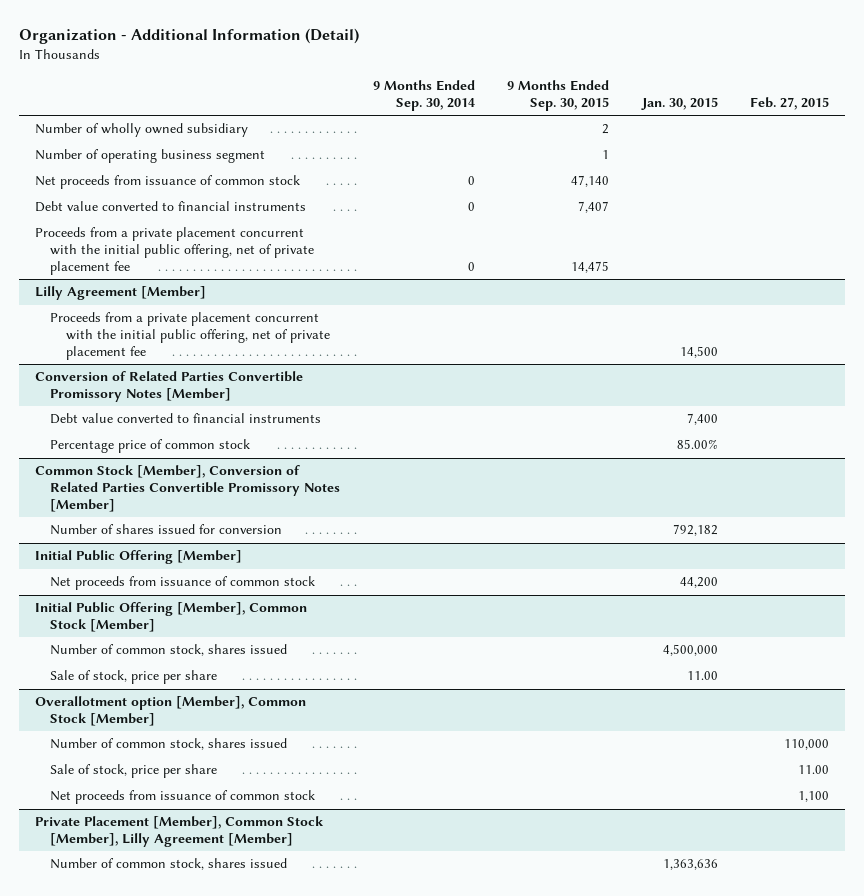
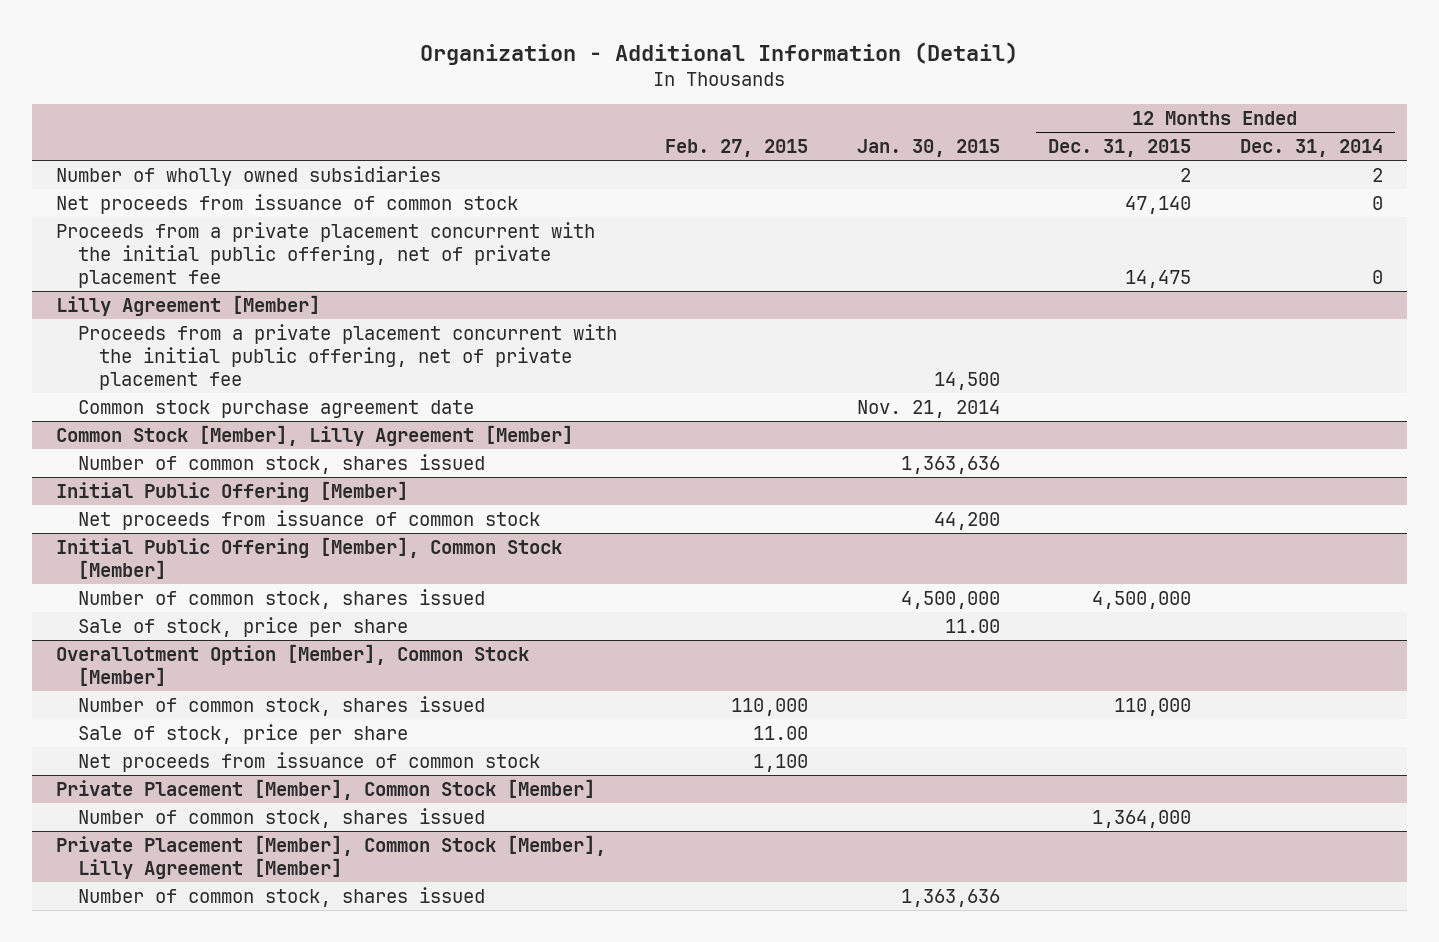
- | 9 Months Ended Sep. 30, 2014 | 9 Months Ended Sep. 30, 2015 | Jan. 30, 2015 | Feb. 27, 2015
+ | Feb. 27, 2015 | Jan. 30, 2015 | 12 Months Ended Dec. 31, 2015 | 12 Months Ended Dec. 31, 2014
- Number of wholly owned subsidiary | | 2 | |
- Number of operating business segment | | 1 | |
+ Number of wholly owned subsidiaries | | | 2 | 2
- Debt value converted to financial instruments | 0 | 7,407 | |
- Conversion of Related Parties Convertible Promissory Notes [Member]
- Debt value converted to financial instruments | | | 7,400 |
- Percentage price of common stock | | | 85.00% |
- Common Stock [Member], Conversion of Related Parties Convertible Promissory Notes [Member]
- Number of shares issued for conversion | | | 792,182 |
@ Lilly Agreement [Member]
+ Common stock purchase agreement date | | Nov. 21, 2014 | |
+ Common Stock [Member], Lilly Agreement [Member]
+ Number of common stock, shares issued | | 1,363,636 | |
- Overallotment option [Member], Common Stock [Member]
+ Overallotment Option [Member], Common Stock [Member]
+ Private Placement [Member], Common Stock [Member]
+ Number of common stock, shares issued | | | 1,364,000 |

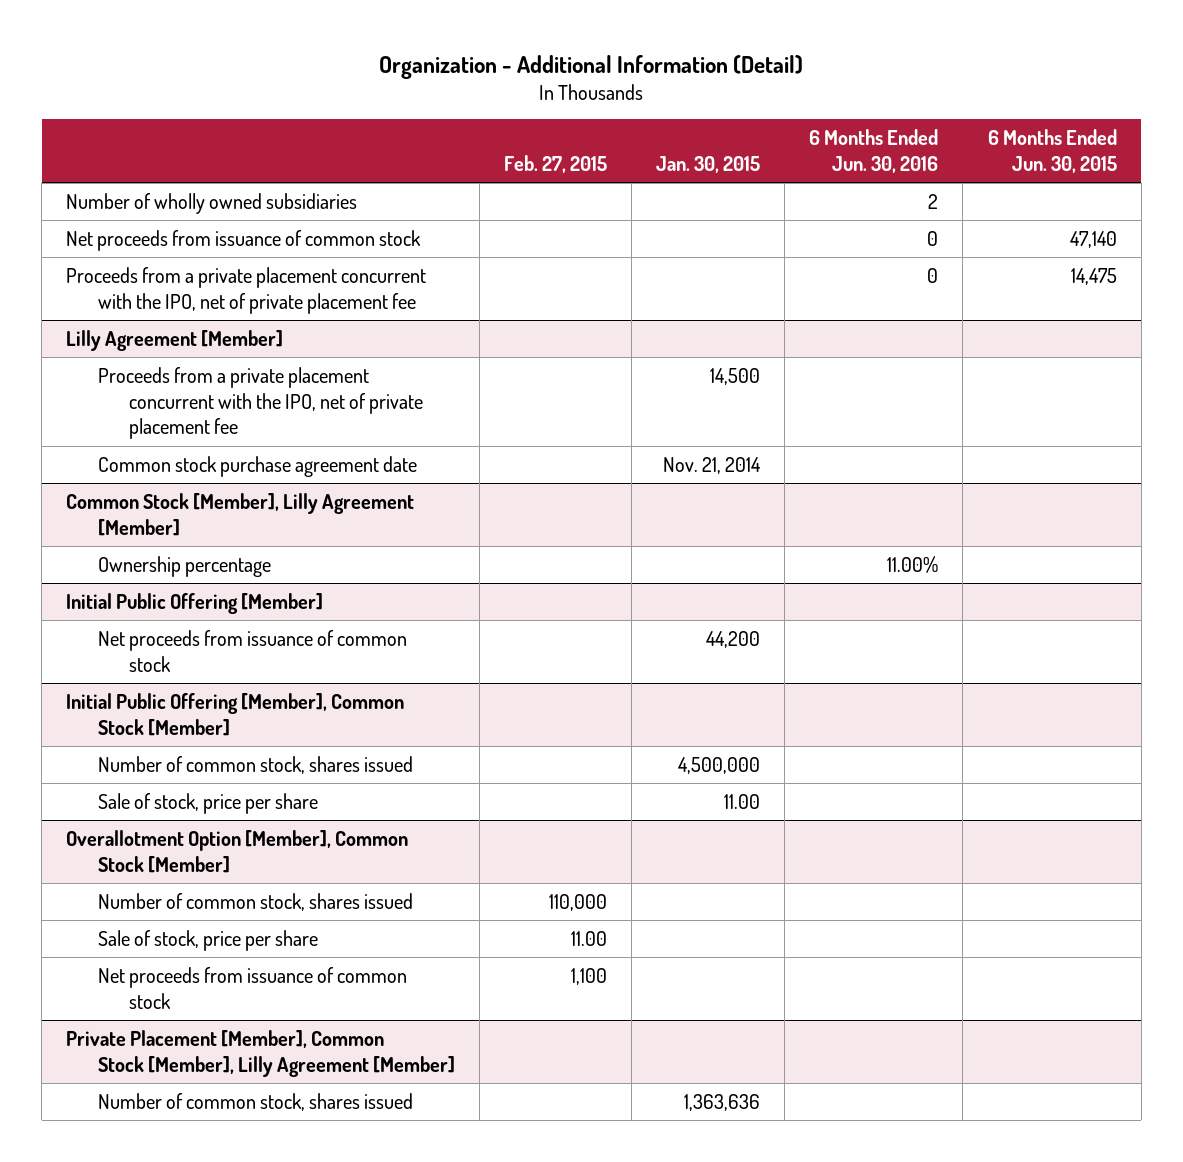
- | Feb. 27, 2015 | Jan. 30, 2015 | 12 Months Ended Dec. 31, 2015 | 12 Months Ended Dec. 31, 2014
+ | Feb. 27, 2015 | Jan. 30, 2015 | 6 Months Ended Jun. 30, 2016 | 6 Months Ended Jun. 30, 2015
- Proceeds from a private placement concurrent with the initial public offering, net of private placement fee | | | 14,475 | 0
+ Proceeds from a private placement concurrent with the IPO, net of private placement fee | | | 0 | 14,475
@ Lilly Agreement [Member]
- Proceeds from a private placement concurrent with the initial public offering, net of private placement fee | | 14,500 | |
+ Proceeds from a private placement concurrent with the IPO, net of private placement fee | | 14,500 | |
@ Common Stock [Member], Lilly Agreement [Member]
- Number of common stock, shares issued | | 1,363,636 | |
+ Ownership percentage | | | 11.00% |
- Private Placement [Member], Common Stock [Member]
- Number of common stock, shares issued | | | 1,364,000 |

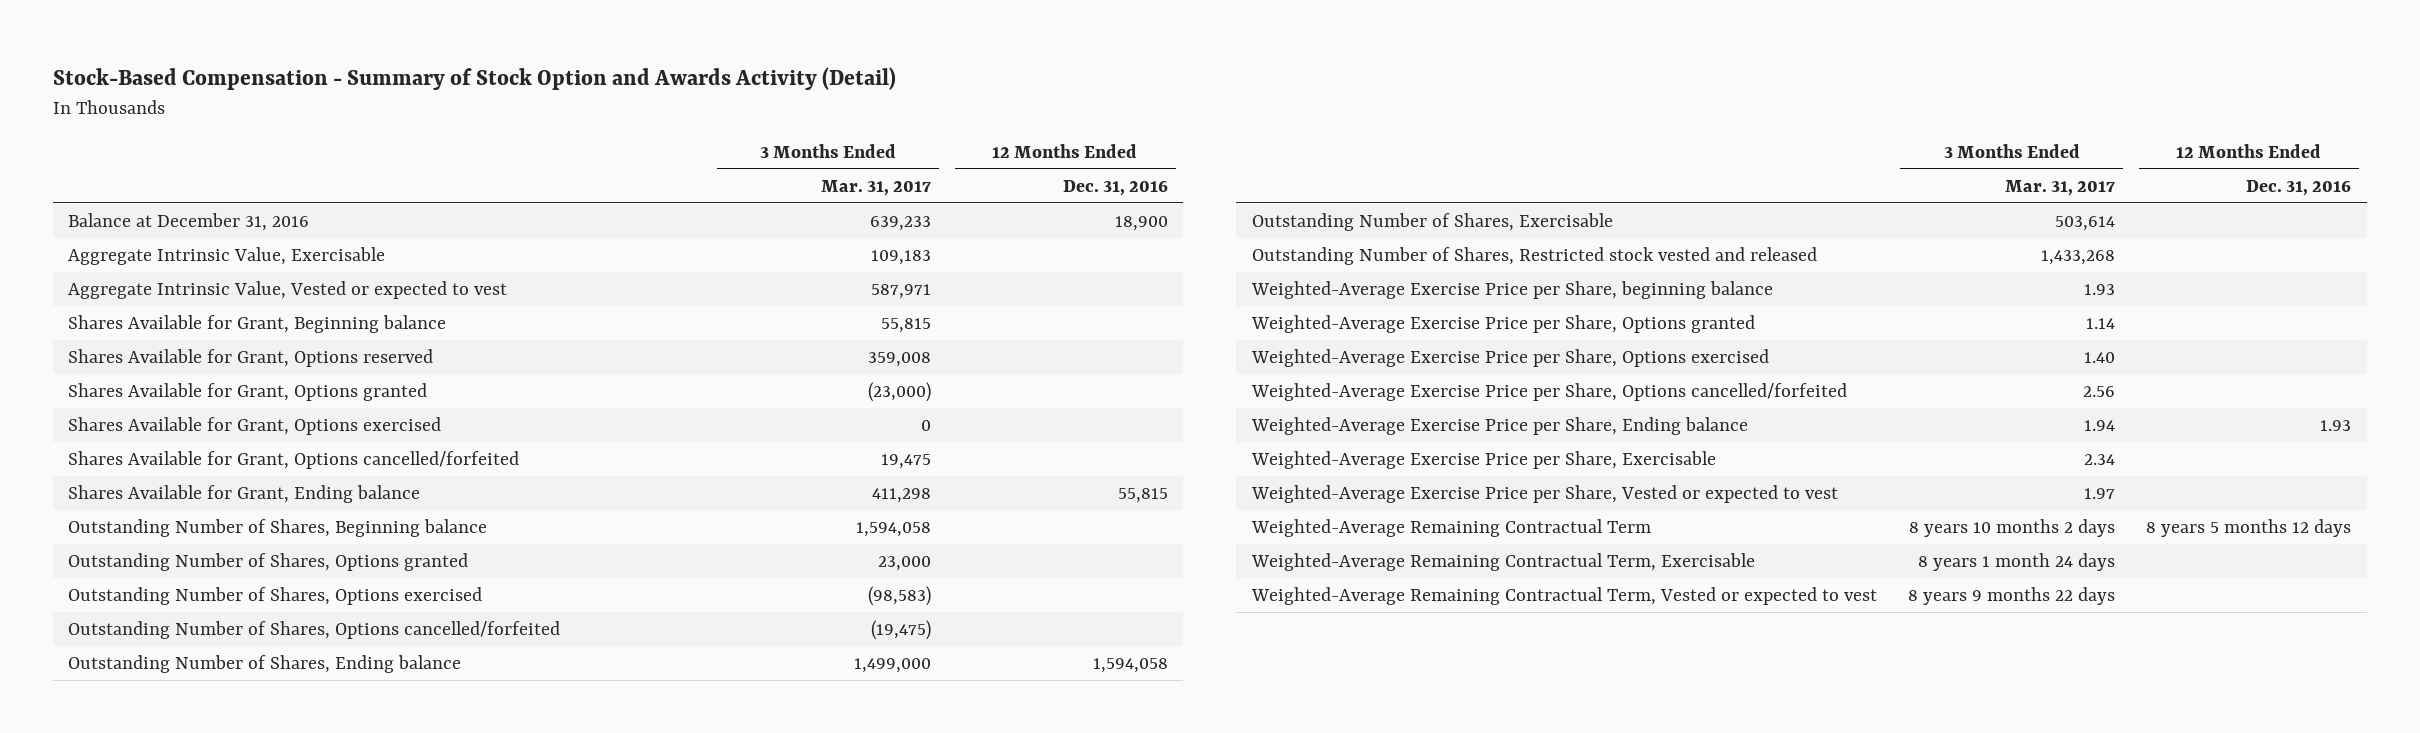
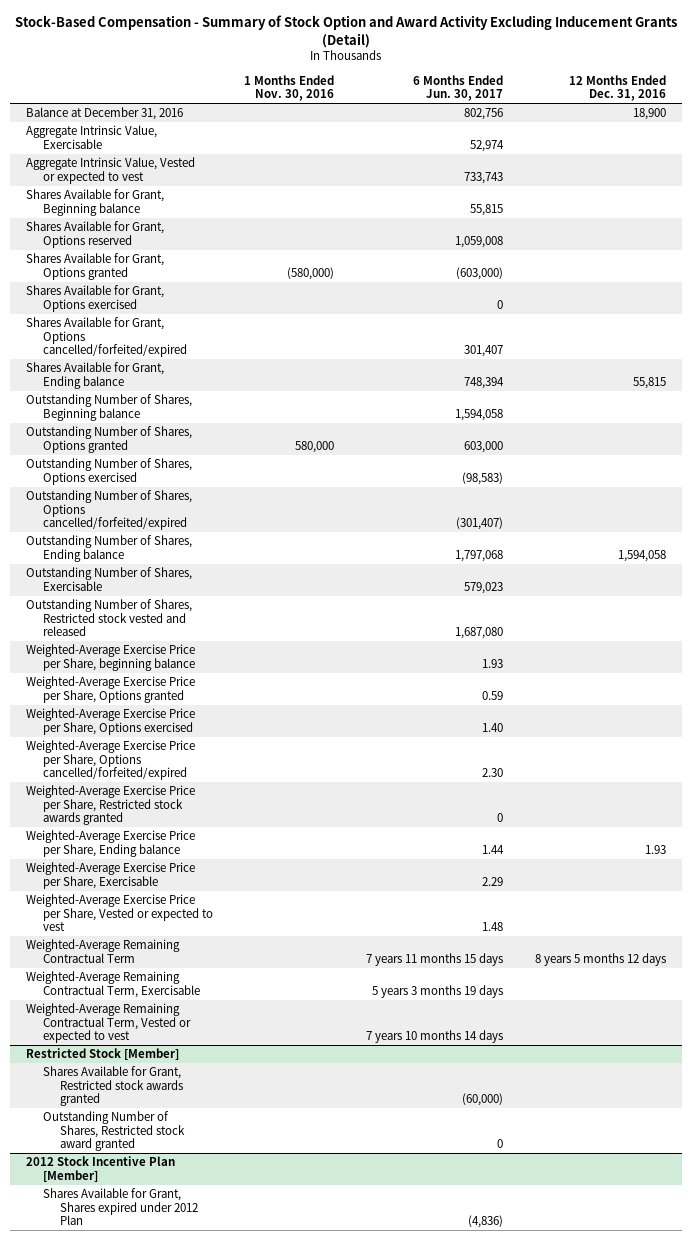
- Stock-Based Compensation - Summary of Stock Option and Awards Activity (Detail)
+ Stock-Based Compensation - Summary of Stock Option and Award Activity Excluding Inducement Grants (Detail)
- | 3 Months Ended Mar. 31, 2017 | 12 Months Ended Dec. 31, 2016
+ | 1 Months Ended Nov. 30, 2016 | 6 Months Ended Jun. 30, 2017 | 12 Months Ended Dec. 31, 2016
- Shares Available for Grant, Options cancelled/forfeited | 19,475 |
+ Shares Available for Grant, Options cancelled/forfeited/expired | | 301,407 |
- Outstanding Number of Shares, Options cancelled/forfeited | (19,475) |
+ Outstanding Number of Shares, Options cancelled/forfeited/expired | | (301,407) |
- Weighted-Average Exercise Price per Share, Options cancelled/forfeited | 2.56 |
+ Weighted-Average Exercise Price per Share, Options cancelled/forfeited/expired | | 2.30 |
+ Weighted-Average Exercise Price per Share, Restricted stock awards granted | | 0 |
+ Restricted Stock [Member]
+ Shares Available for Grant, Restricted stock awards granted | | (60,000) |
+ Outstanding Number of Shares, Restricted stock award granted | | 0 |
+ 2012 Stock Incentive Plan [Member]
+ Shares Available for Grant, Shares expired under 2012 Plan | | (4,836) |

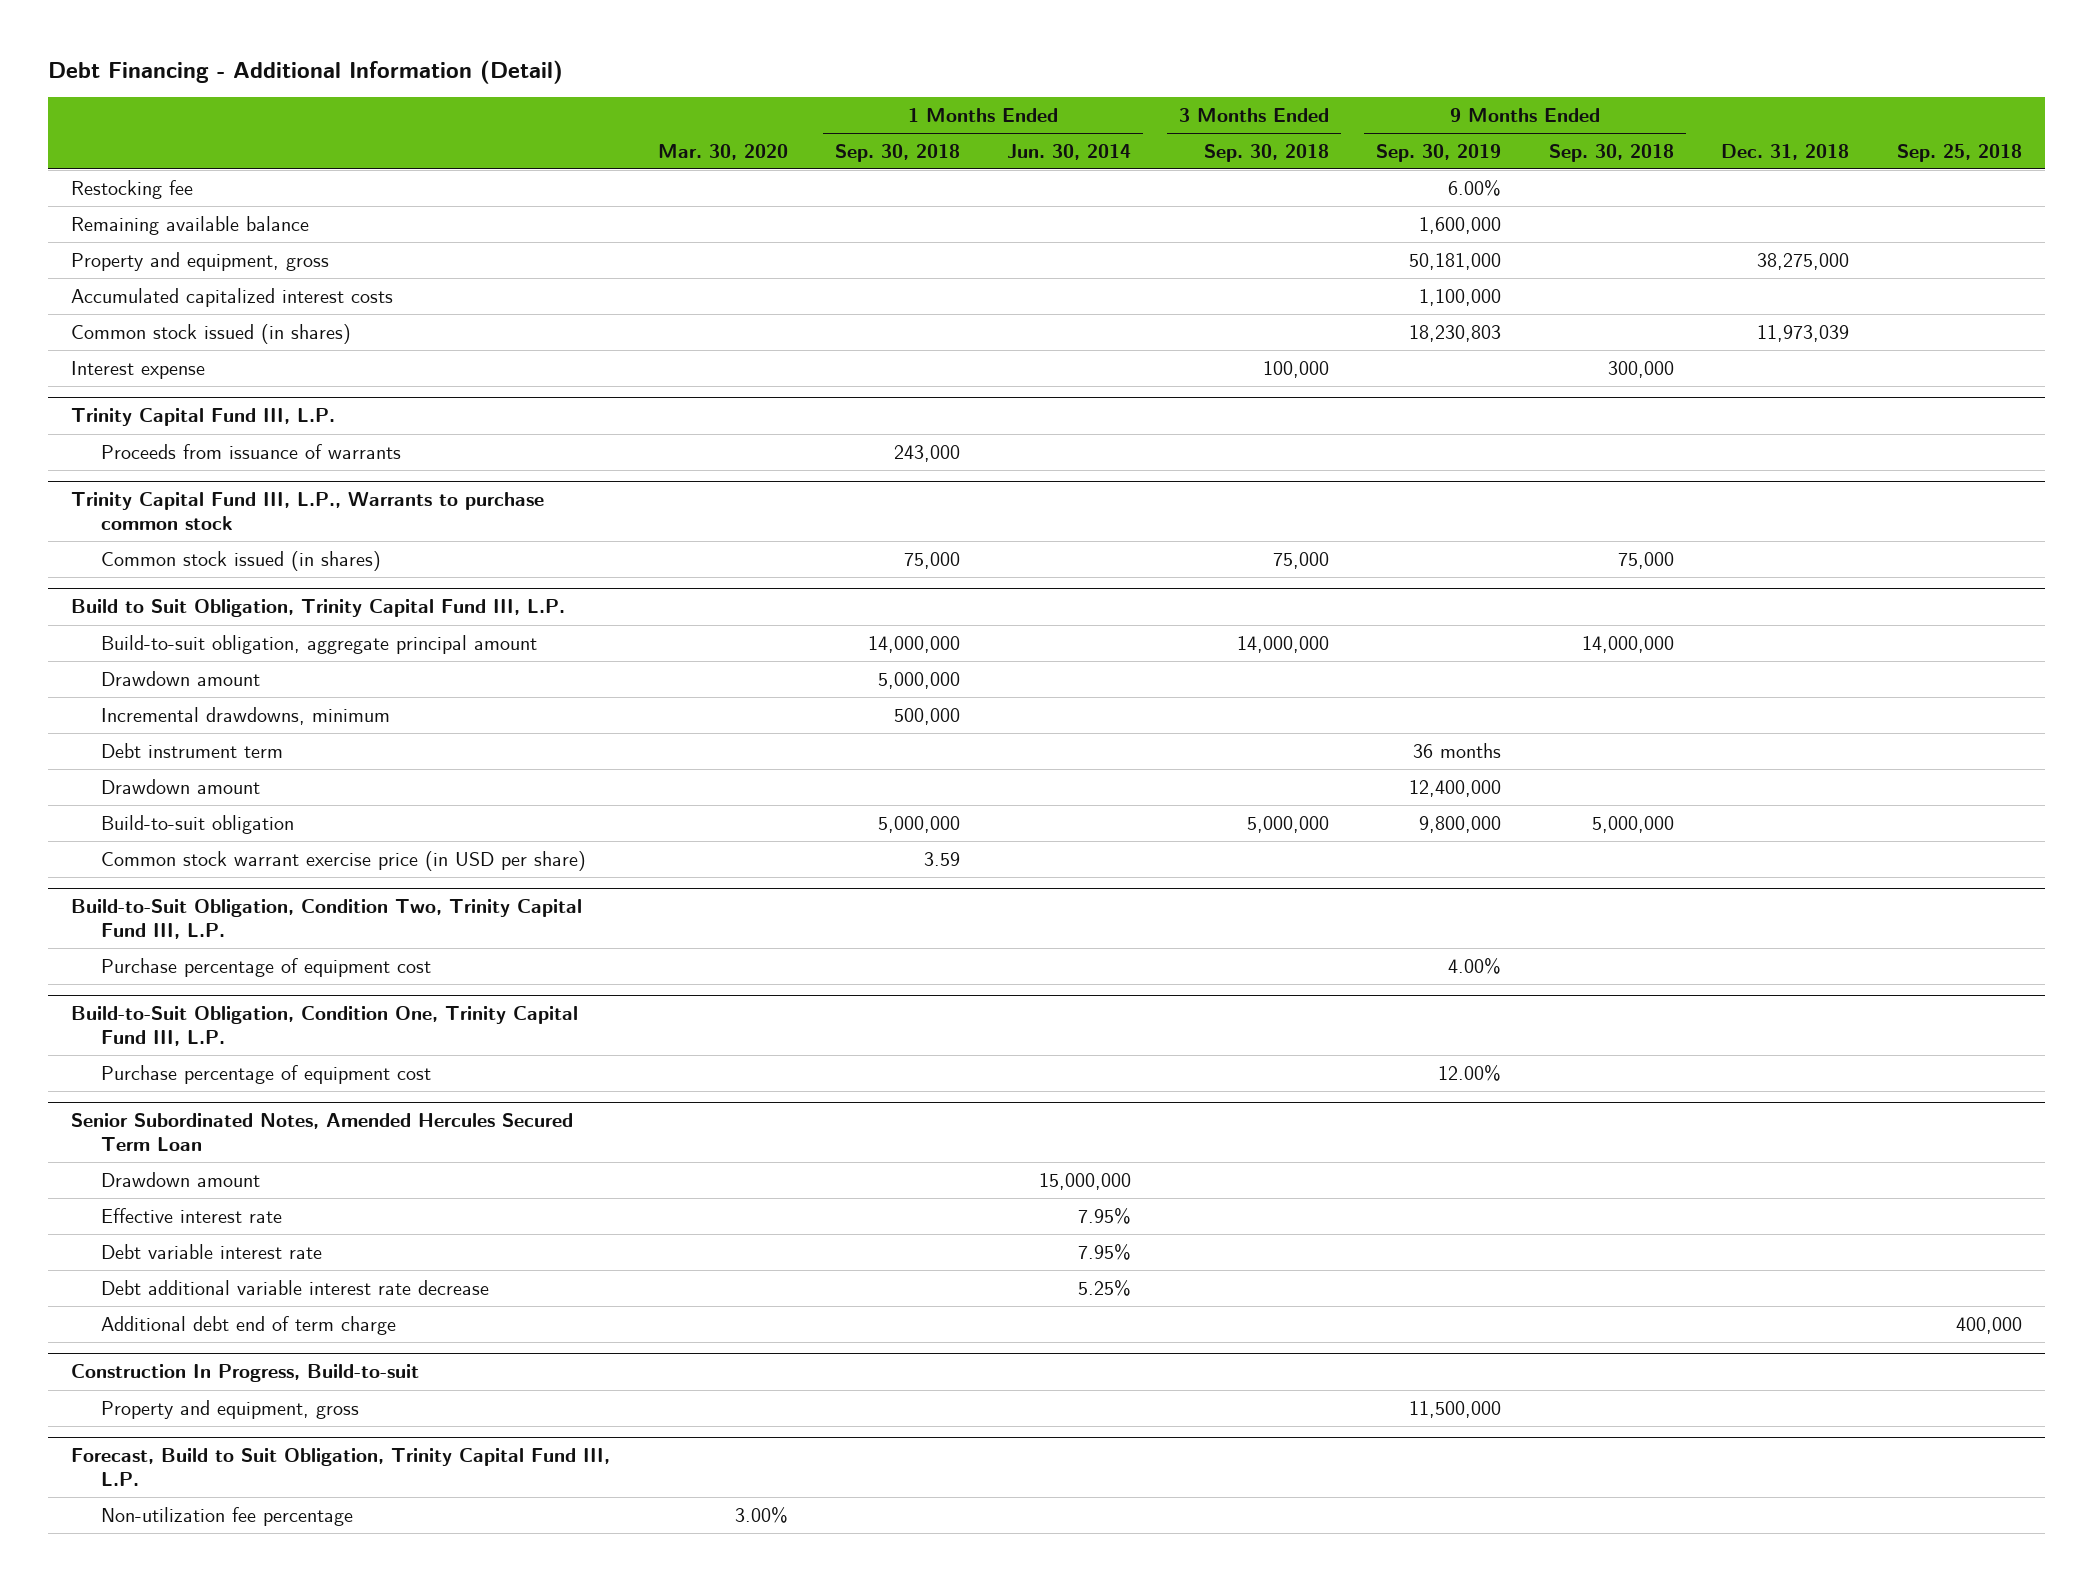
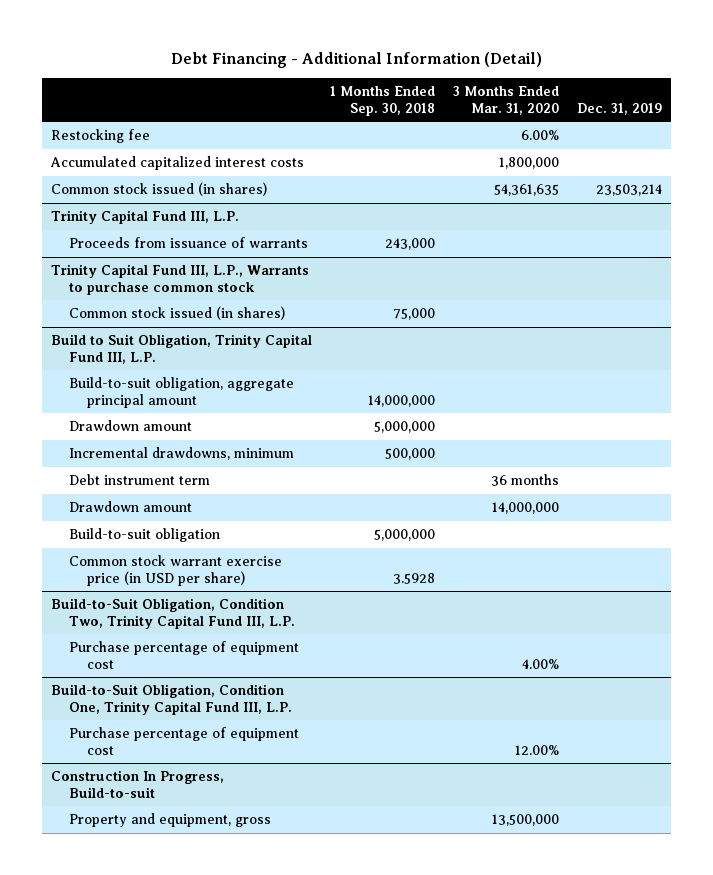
- | Mar. 30, 2020 | 1 Months Ended Sep. 30, 2018 | 1 Months Ended Jun. 30, 2014 | 3 Months Ended Sep. 30, 2018 | 9 Months Ended Sep. 30, 2019 | 9 Months Ended Sep. 30, 2018 | Dec. 31, 2018 | Sep. 25, 2018
+ | 1 Months Ended Sep. 30, 2018 | 3 Months Ended Mar. 31, 2020 | Dec. 31, 2019
- Remaining available balance | | | | | 1,600,000 | | |
- Property and equipment, gross | | | | | 50,181,000 | | 38,275,000 |
- Interest expense | | | | 100,000 | | 300,000 | |
@ Build to Suit Obligation, Trinity Capital Fund III, L.P.
- Common stock warrant exercise price (in USD per share) | | 3.59 | | | | | |
+ Common stock warrant exercise price (in USD per share) | 3.5928 | |
- Senior Subordinated Notes, Amended Hercules Secured Term Loan
- Drawdown amount | | | 15,000,000 | | | | |
- Effective interest rate | | | 7.95% | | | | |
- Debt variable interest rate | | | 7.95% | | | | |
- Debt additional variable interest rate decrease | | | 5.25% | | | | |
- Additional debt end of term charge | | | | | | | | 400,000
- Forecast, Build to Suit Obligation, Trinity Capital Fund III, L.P.
- Non-utilization fee percentage | 3.00% | | | | | | |

